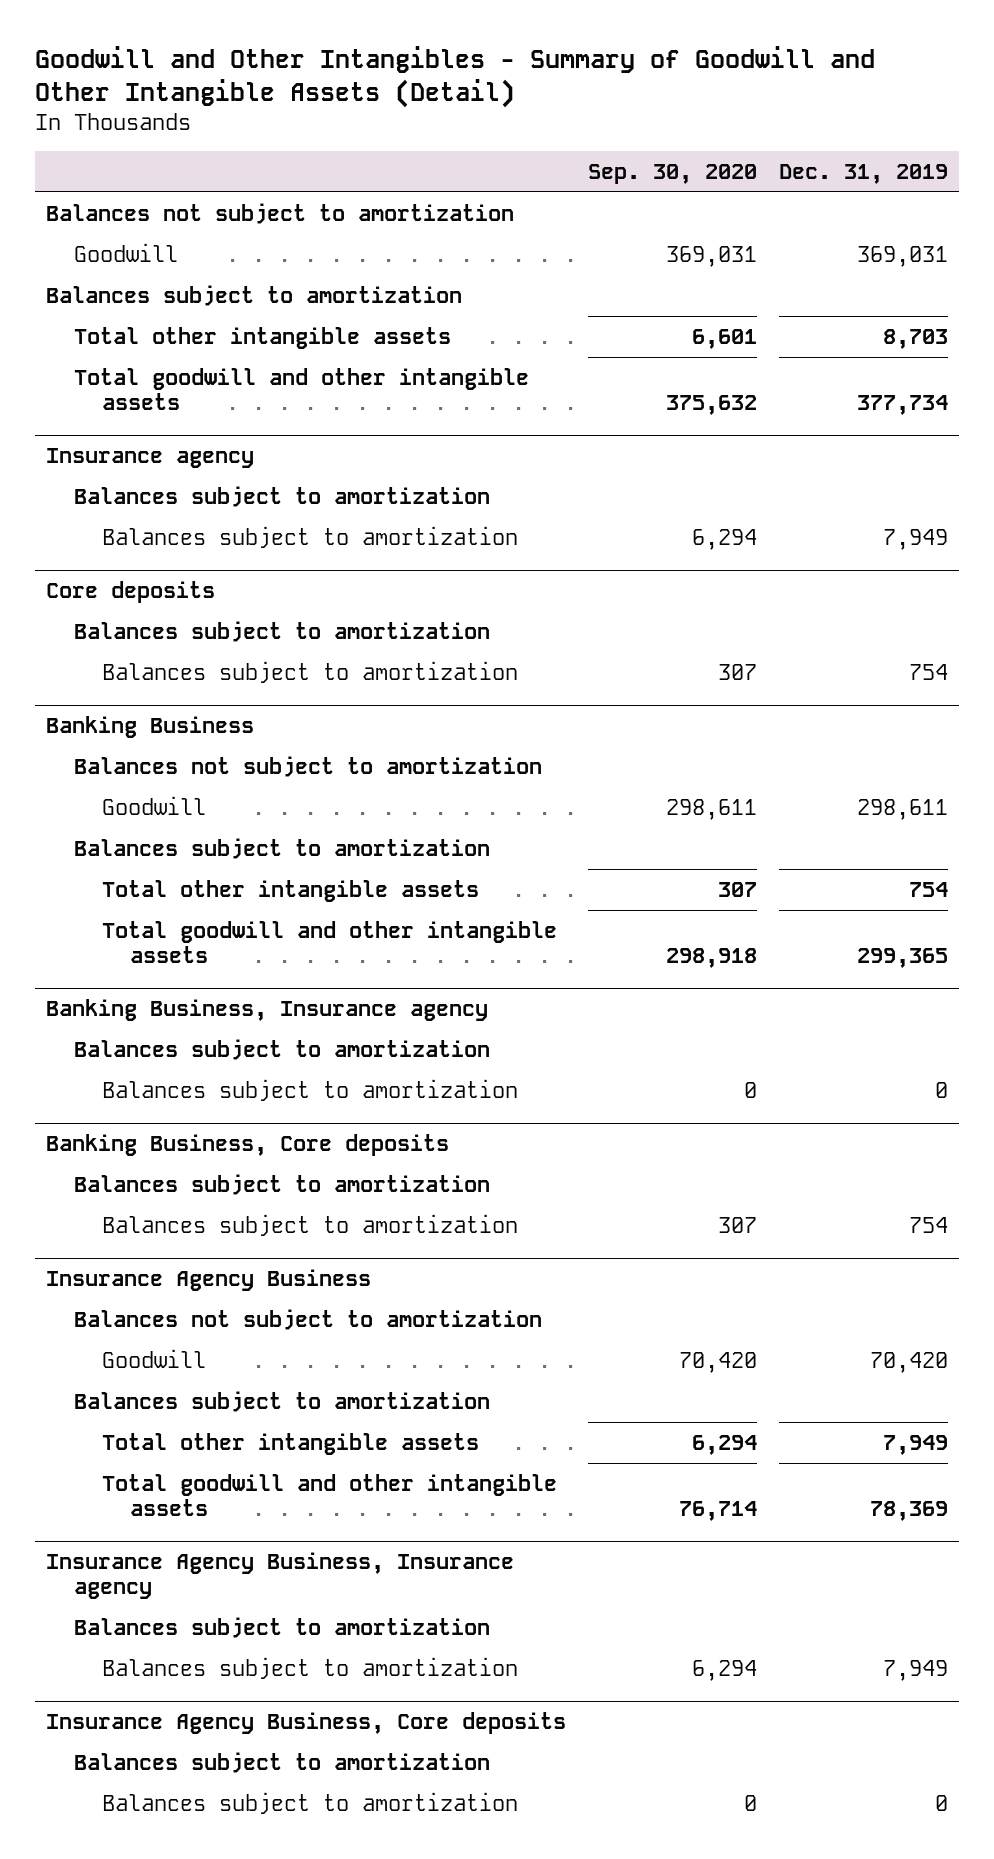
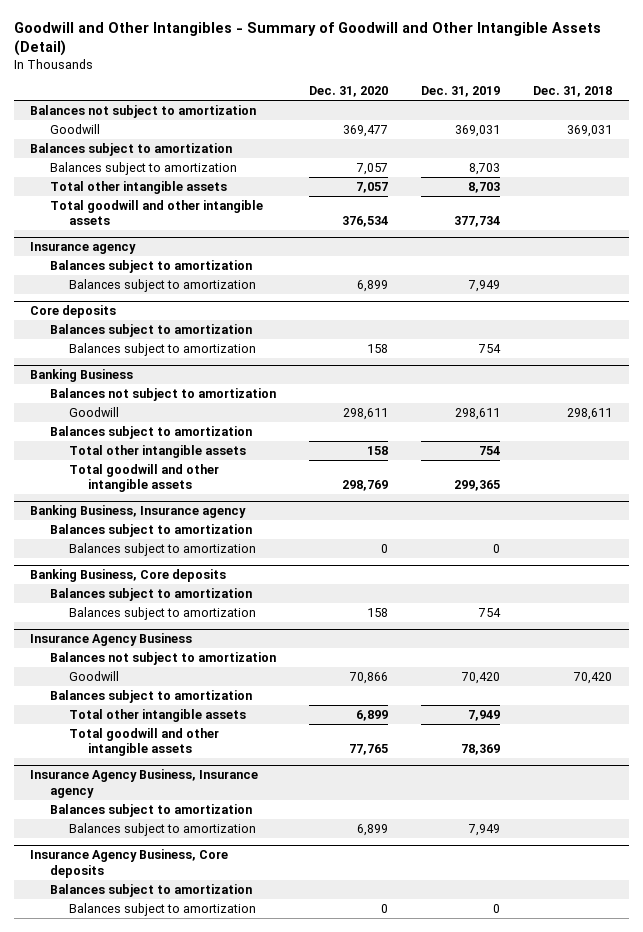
- | Sep. 30, 2020 | Dec. 31, 2019
+ | Dec. 31, 2020 | Dec. 31, 2019 | Dec. 31, 2018
+ Balances subject to amortization | 7,057 | 8,703 |

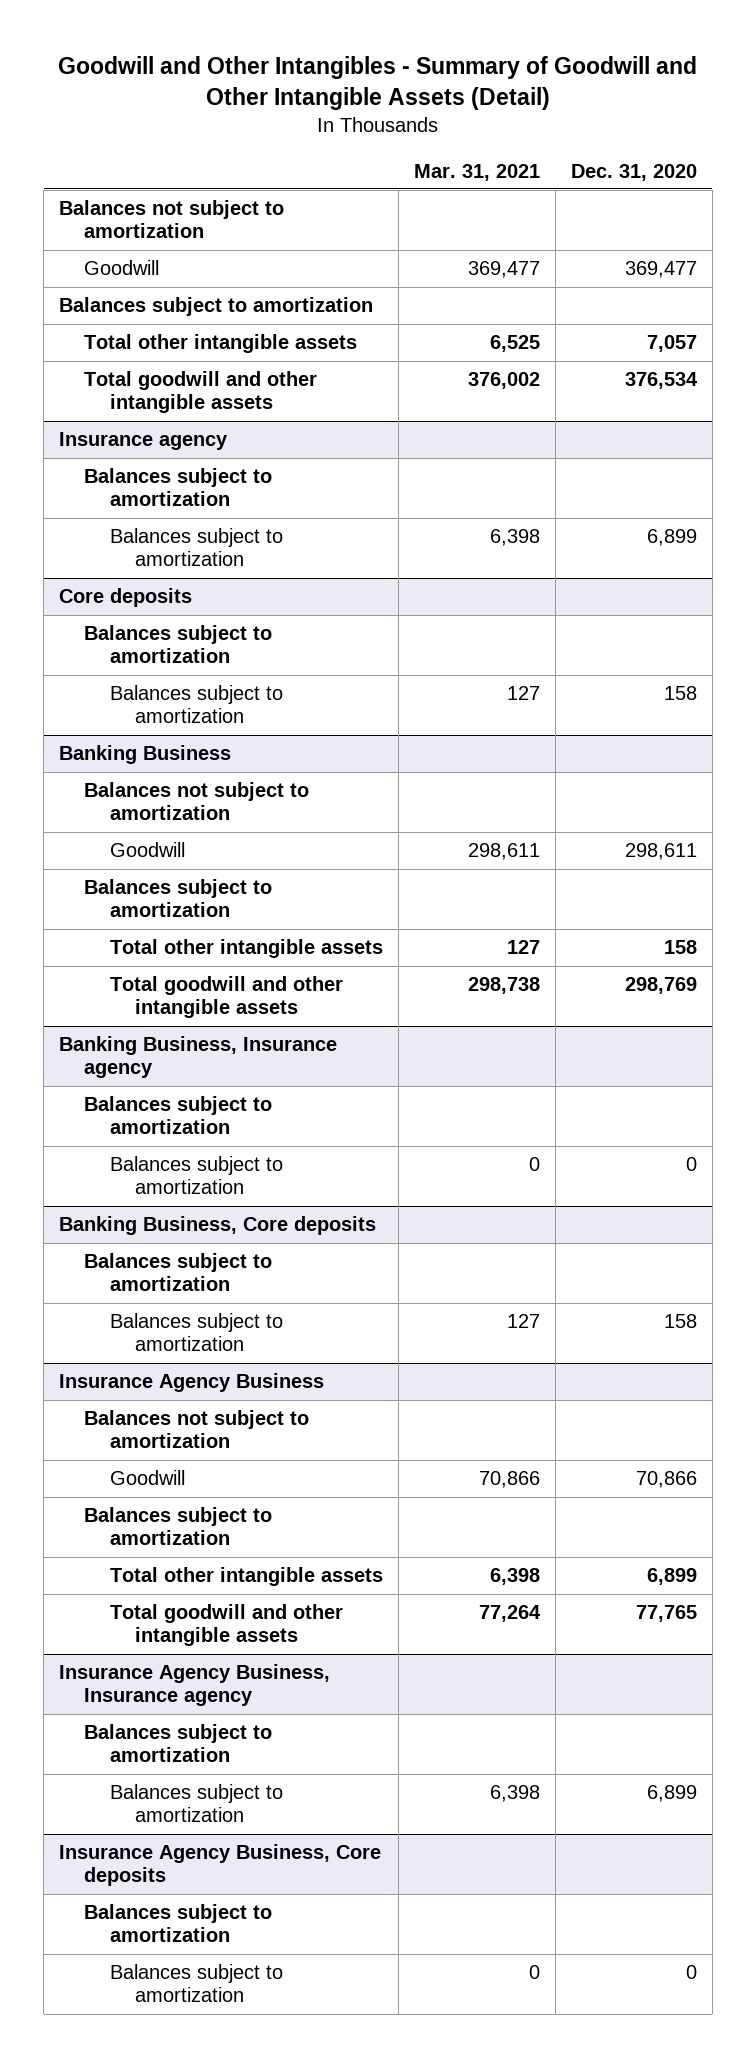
- | Dec. 31, 2020 | Dec. 31, 2019 | Dec. 31, 2018
+ | Mar. 31, 2021 | Dec. 31, 2020
- Balances subject to amortization | 7,057 | 8,703 |

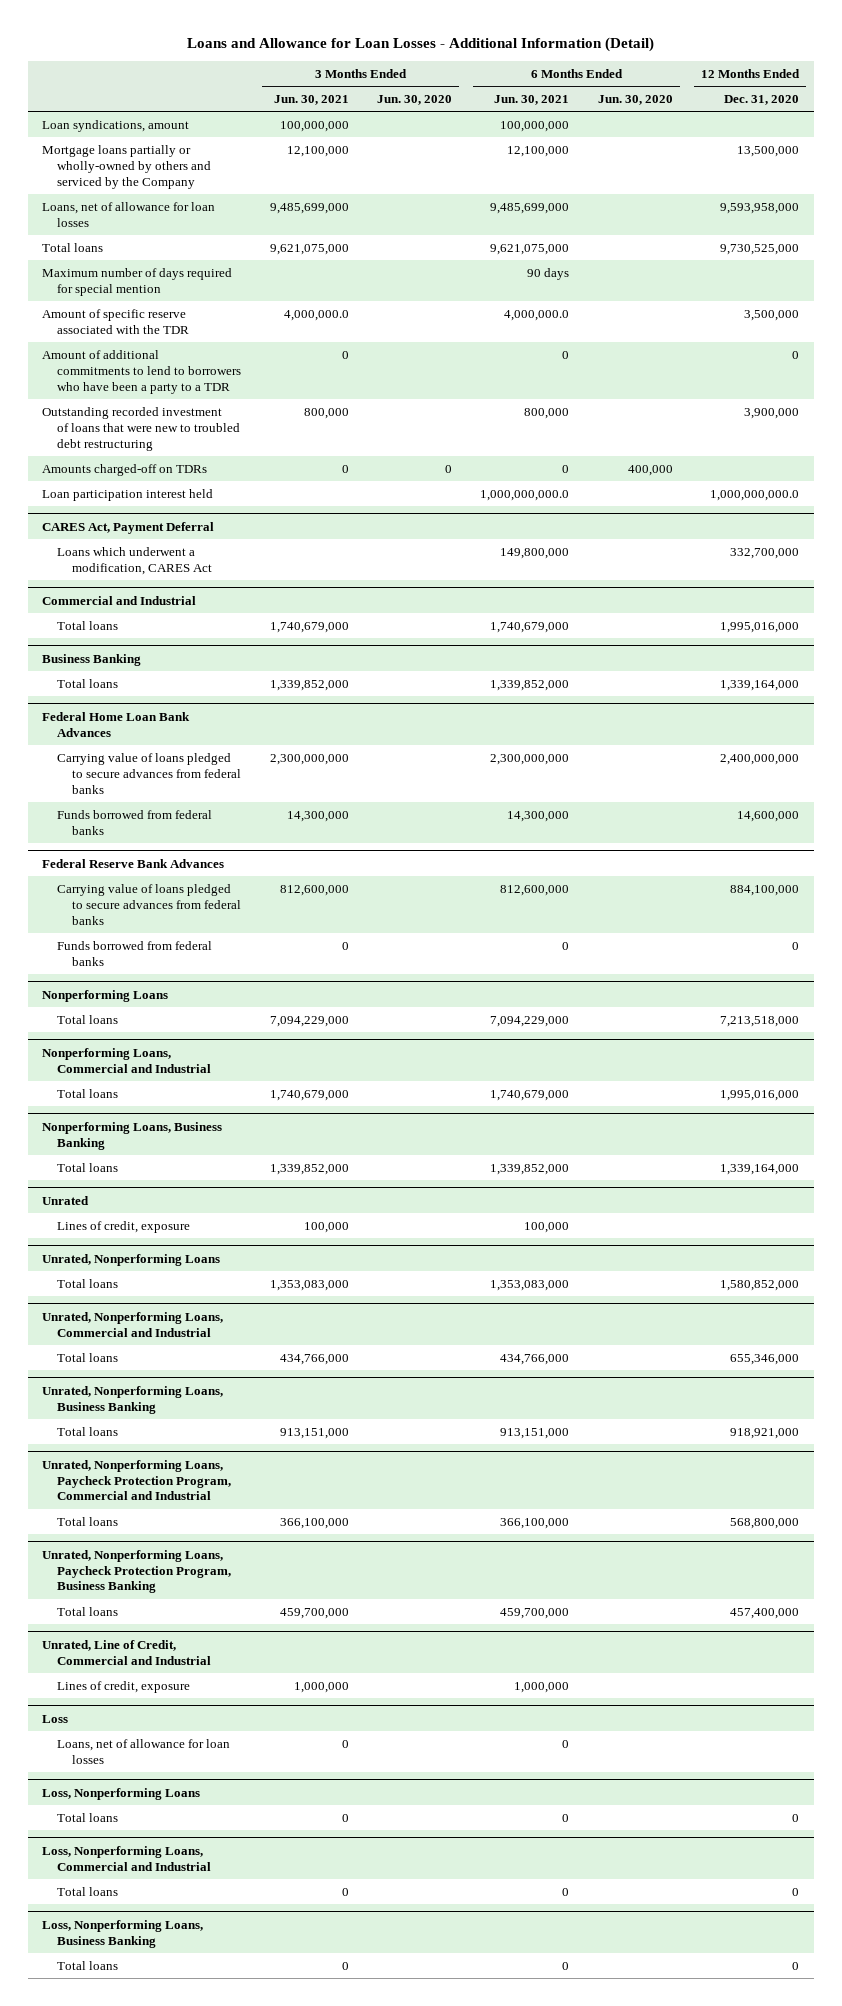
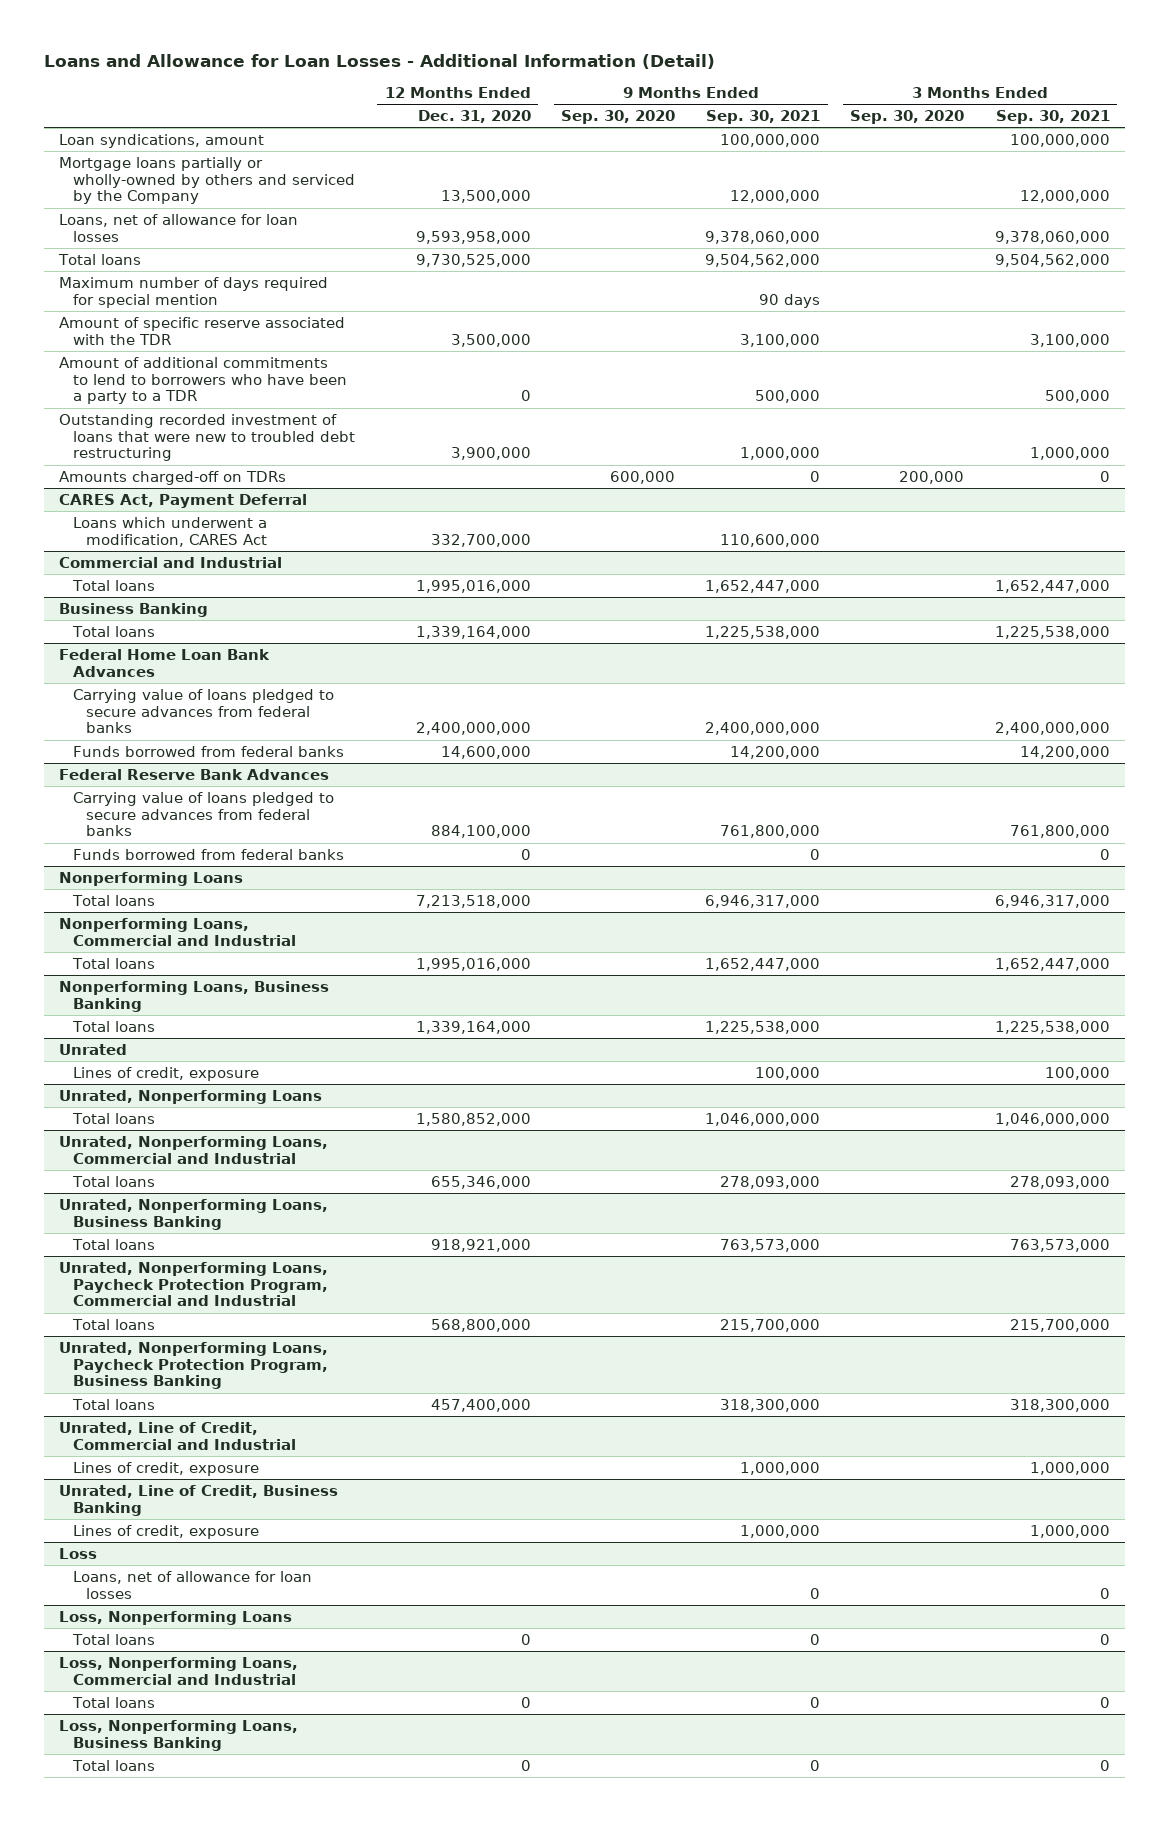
- | 3 Months Ended Jun. 30, 2021 | 3 Months Ended Jun. 30, 2020 | 6 Months Ended Jun. 30, 2021 | 6 Months Ended Jun. 30, 2020 | 12 Months Ended Dec. 31, 2020
+ | 12 Months Ended Dec. 31, 2020 | 9 Months Ended Sep. 30, 2020 | 9 Months Ended Sep. 30, 2021 | 3 Months Ended Sep. 30, 2020 | 3 Months Ended Sep. 30, 2021
- Loan participation interest held | | | 1,000,000,000.0 | | 1,000,000,000.0
+ Unrated, Line of Credit, Business Banking
+ Lines of credit, exposure | | | 1,000,000 | | 1,000,000

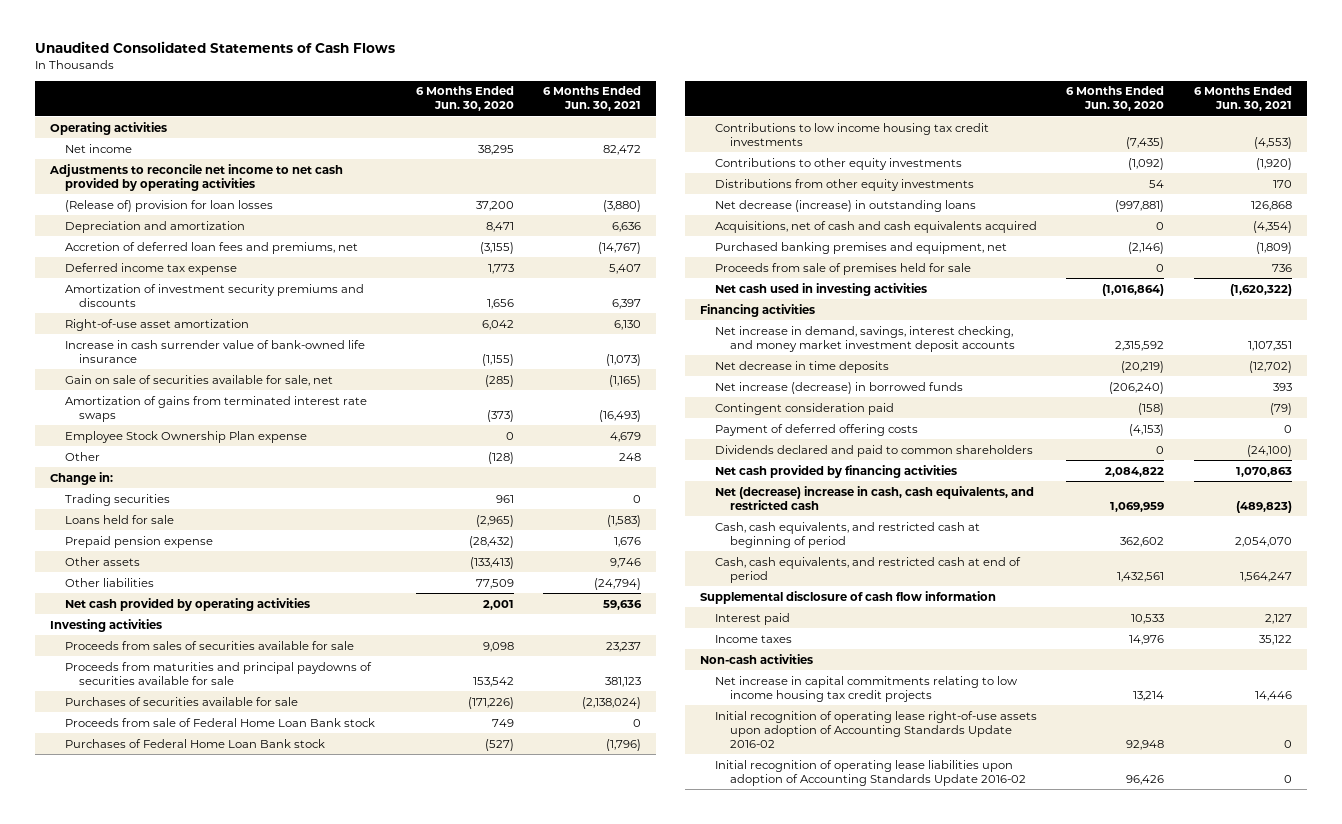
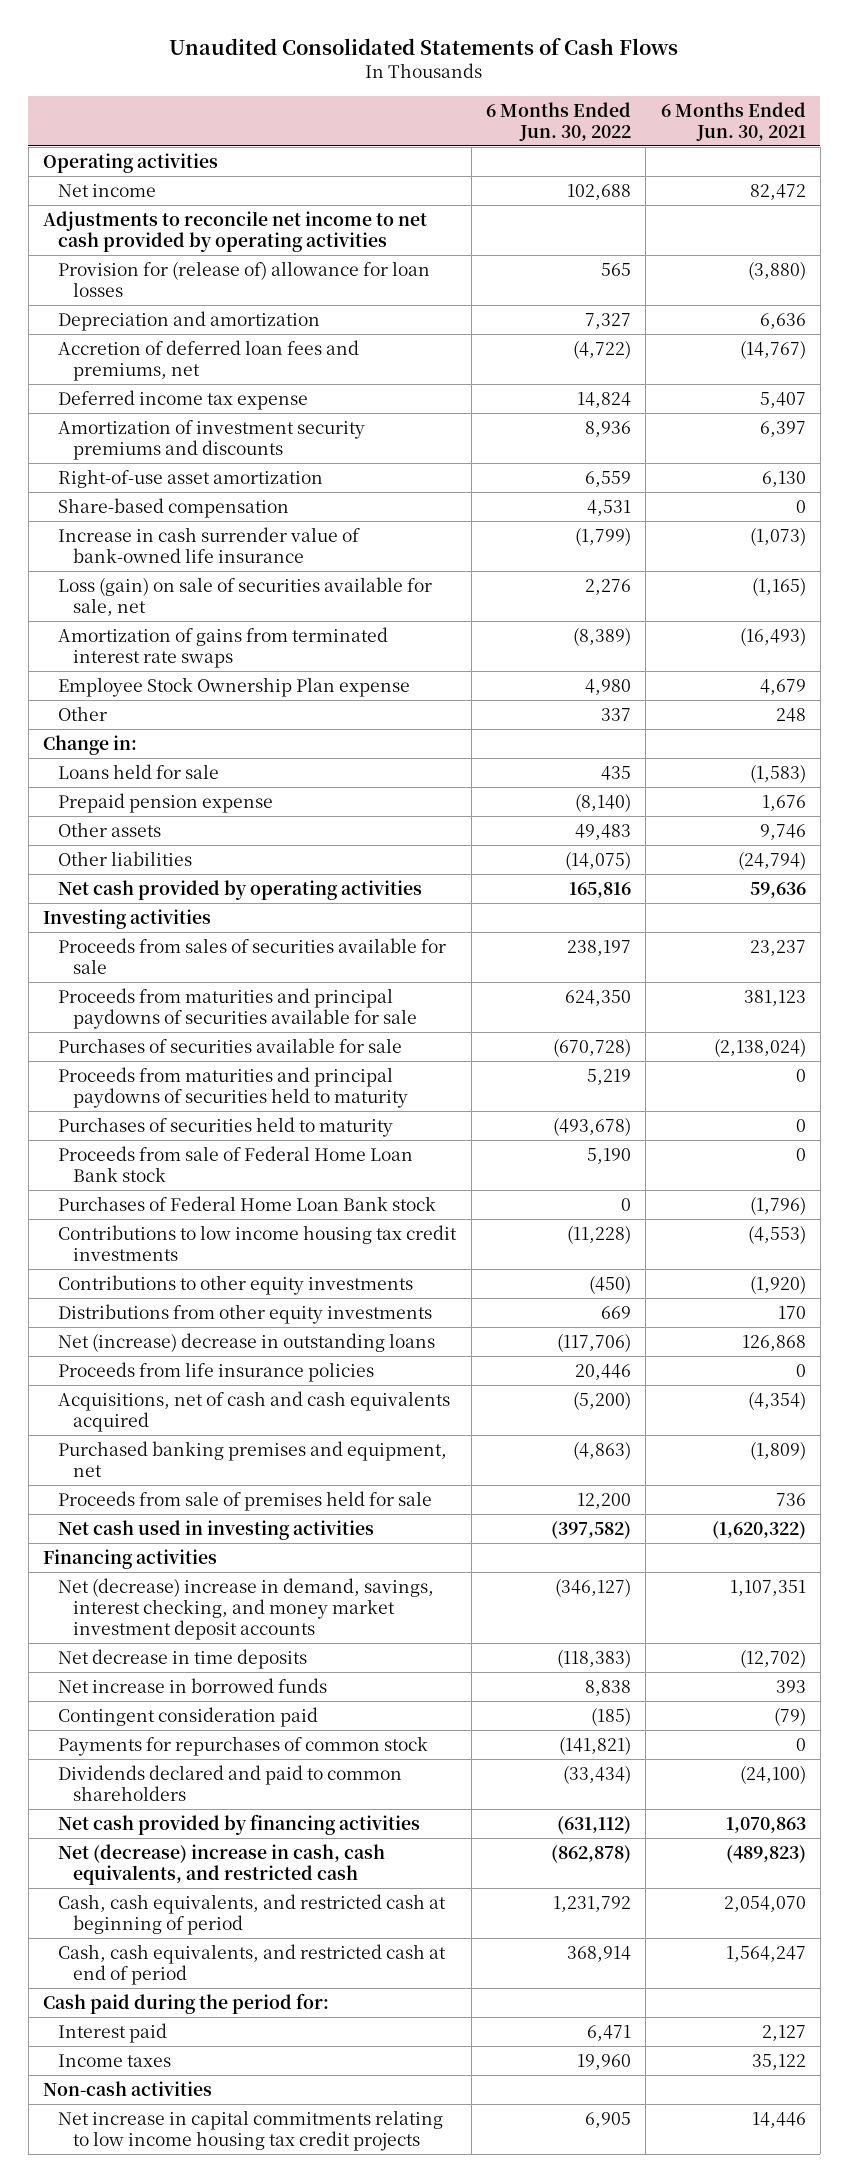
- | 6 Months Ended Jun. 30, 2020 | 6 Months Ended Jun. 30, 2021
+ | 6 Months Ended Jun. 30, 2022 | 6 Months Ended Jun. 30, 2021
- (Release of) provision for loan losses | 37,200 | (3,880)
+ Provision for (release of) allowance for loan losses | 565 | (3,880)
+ Share-based compensation | 4,531 | 0
- Gain on sale of securities available for sale, net | (285) | (1,165)
+ Loss (gain) on sale of securities available for sale, net | 2,276 | (1,165)
- Trading securities | 961 | 0
+ Proceeds from maturities and principal paydowns of securities held to maturity | 5,219 | 0
+ Purchases of securities held to maturity | (493,678) | 0
- Net decrease (increase) in outstanding loans | (997,881) | 126,868
+ Net (increase) decrease in outstanding loans | (117,706) | 126,868
+ Proceeds from life insurance policies | 20,446 | 0
- Net increase in demand, savings, interest checking, and money market investment deposit accounts | 2,315,592 | 1,107,351
+ Net (decrease) increase in demand, savings, interest checking, and money market investment deposit accounts | (346,127) | 1,107,351
- Net increase (decrease) in borrowed funds | (206,240) | 393
+ Net increase in borrowed funds | 8,838 | 393
- Payment of deferred offering costs | (4,153) | 0
+ Payments for repurchases of common stock | (141,821) | 0
- Supplemental disclosure of cash flow information
+ Cash paid during the period for:
- Initial recognition of operating lease right-of-use assets upon adoption of Accounting Standards Update 2016-02 | 92,948 | 0
- Initial recognition of operating lease liabilities upon adoption of Accounting Standards Update 2016-02 | 96,426 | 0

